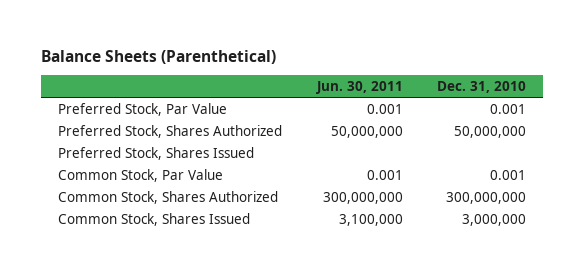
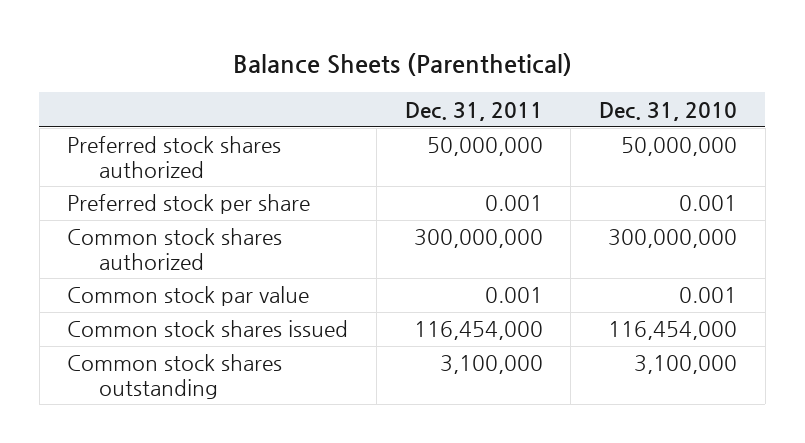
- | Jun. 30, 2011 | Dec. 31, 2010
+ | Dec. 31, 2011 | Dec. 31, 2010
- Preferred Stock, Par Value | 0.001 | 0.001
- Preferred Stock, Shares Authorized | 50,000,000 | 50,000,000
- Preferred Stock, Shares Issued
- Common Stock, Par Value | 0.001 | 0.001
- Common Stock, Shares Authorized | 300,000,000 | 300,000,000
- Common Stock, Shares Issued | 3,100,000 | 3,000,000
+ Preferred stock shares authorized | 50,000,000 | 50,000,000
+ Preferred stock per share | 0.001 | 0.001
+ Common stock shares authorized | 300,000,000 | 300,000,000
+ Common stock par value | 0.001 | 0.001
+ Common stock shares issued | 116,454,000 | 116,454,000
+ Common stock shares outstanding | 3,100,000 | 3,100,000

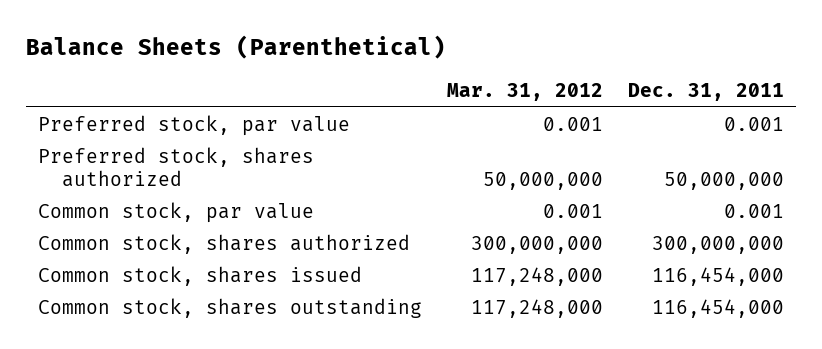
- | Dec. 31, 2011 | Dec. 31, 2010
+ | Mar. 31, 2012 | Dec. 31, 2011
- Preferred stock shares authorized | 50,000,000 | 50,000,000
- Preferred stock per share | 0.001 | 0.001
- Common stock shares authorized | 300,000,000 | 300,000,000
- Common stock par value | 0.001 | 0.001
- Common stock shares issued | 116,454,000 | 116,454,000
- Common stock shares outstanding | 3,100,000 | 3,100,000
+ Preferred stock, par value | 0.001 | 0.001
+ Preferred stock, shares authorized | 50,000,000 | 50,000,000
+ Common stock, par value | 0.001 | 0.001
+ Common stock, shares authorized | 300,000,000 | 300,000,000
+ Common stock, shares issued | 117,248,000 | 116,454,000
+ Common stock, shares outstanding | 117,248,000 | 116,454,000

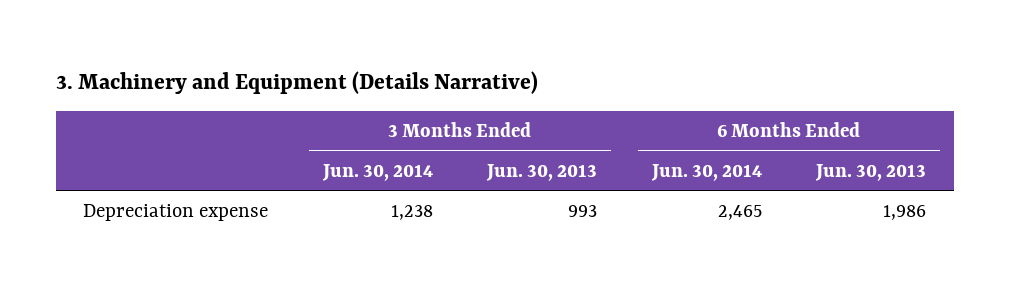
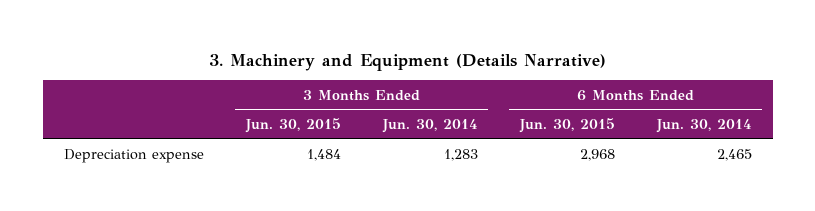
- | 3 Months Ended Jun. 30, 2014 | 3 Months Ended Jun. 30, 2013 | 6 Months Ended Jun. 30, 2014 | 6 Months Ended Jun. 30, 2013
+ | 3 Months Ended Jun. 30, 2015 | 3 Months Ended Jun. 30, 2014 | 6 Months Ended Jun. 30, 2015 | 6 Months Ended Jun. 30, 2014
- Depreciation expense | 1,238 | 993 | 2,465 | 1,986
+ Depreciation expense | 1,484 | 1,283 | 2,968 | 2,465

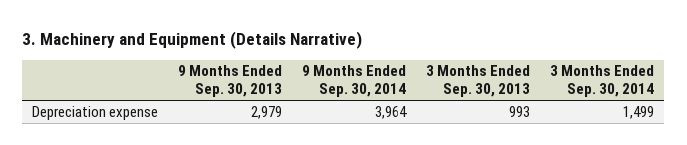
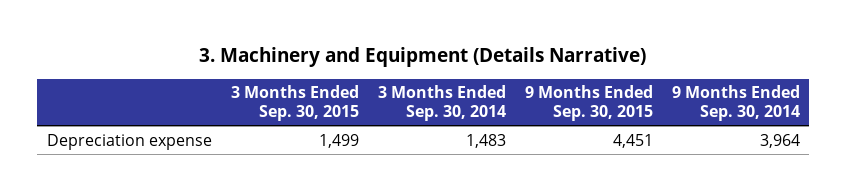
- | 9 Months Ended Sep. 30, 2013 | 9 Months Ended Sep. 30, 2014 | 3 Months Ended Sep. 30, 2013 | 3 Months Ended Sep. 30, 2014
+ | 3 Months Ended Sep. 30, 2015 | 3 Months Ended Sep. 30, 2014 | 9 Months Ended Sep. 30, 2015 | 9 Months Ended Sep. 30, 2014
- Depreciation expense | 2,979 | 3,964 | 993 | 1,499
+ Depreciation expense | 1,499 | 1,483 | 4,451 | 3,964

